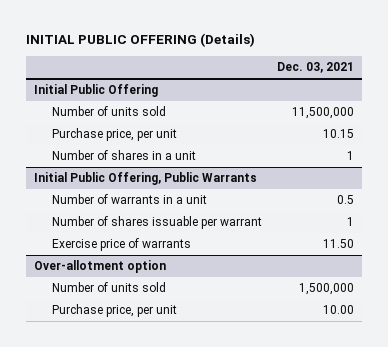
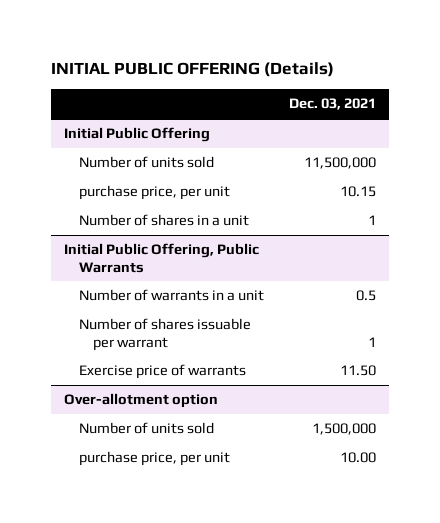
@ Initial Public Offering
- Purchase price, per unit | 10.15
+ purchase price, per unit | 10.15
@ Over-allotment option
- Purchase price, per unit | 10.00
+ purchase price, per unit | 10.00

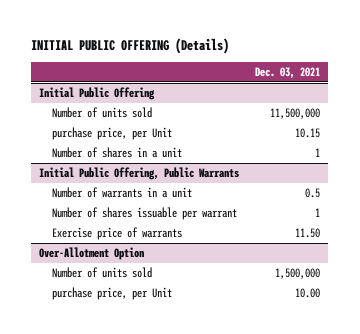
@ Initial Public Offering
- purchase price, per unit | 10.15
+ purchase price, per Unit | 10.15
- Over-allotment option
+ Over-Allotment Option
- purchase price, per unit | 10.00
+ purchase price, per Unit | 10.00

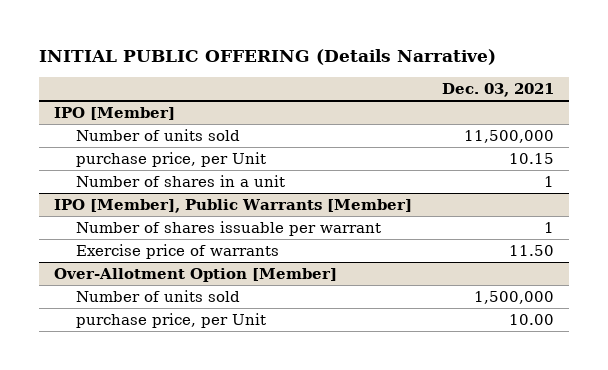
- INITIAL PUBLIC OFFERING (Details)
+ INITIAL PUBLIC OFFERING (Details Narrative)
- Initial Public Offering
+ IPO [Member]
- Initial Public Offering, Public Warrants
- Number of warrants in a unit | 0.5
+ IPO [Member], Public Warrants [Member]
- Over-Allotment Option
+ Over-Allotment Option [Member]

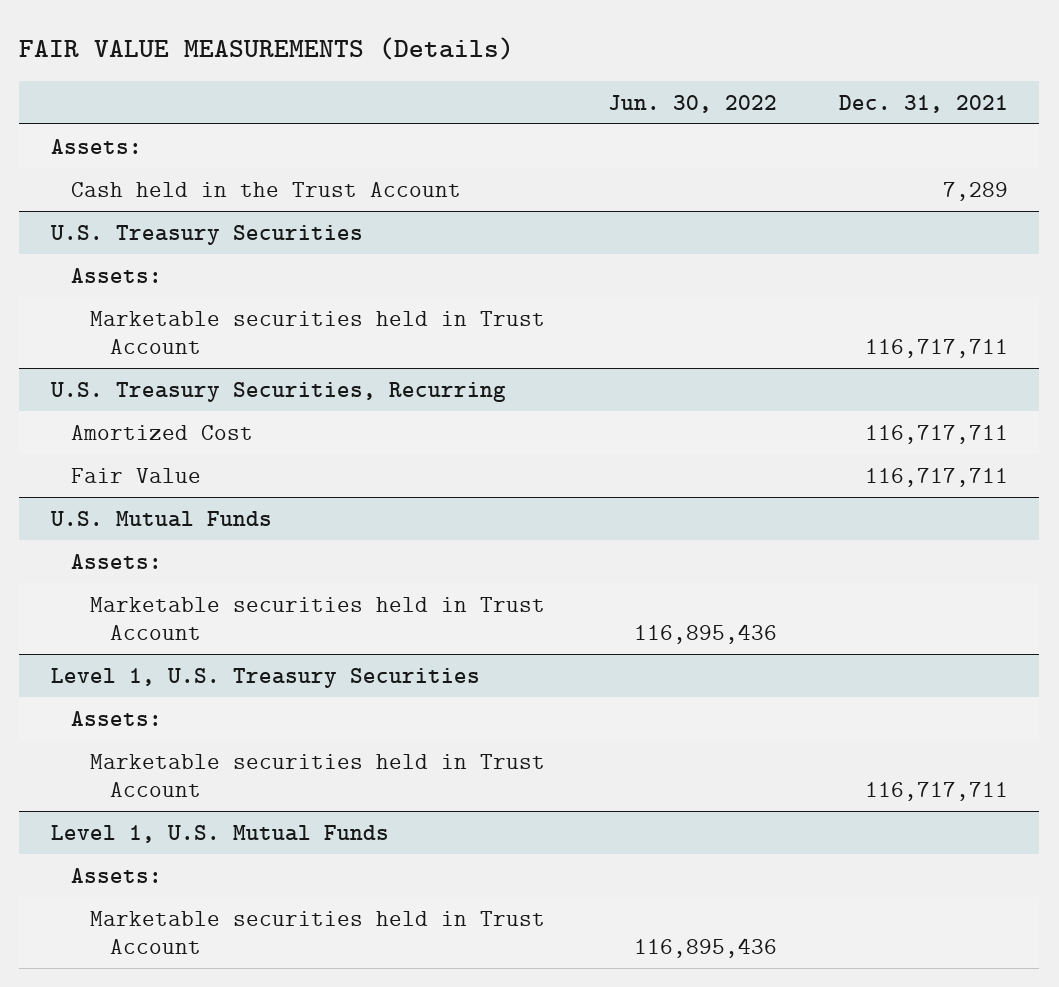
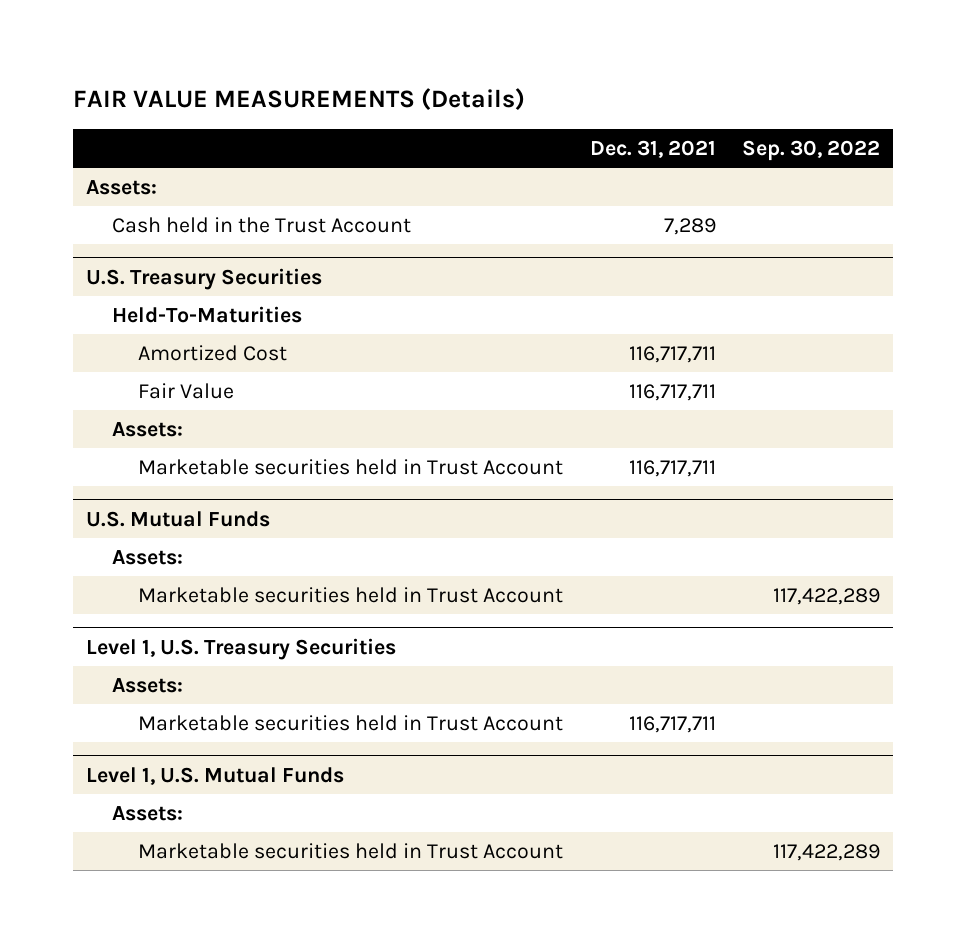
- | Jun. 30, 2022 | Dec. 31, 2021
+ | Dec. 31, 2021 | Sep. 30, 2022
- U.S. Treasury Securities, Recurring
@ U.S. Treasury Securities
+ Held-To-Maturities
moved down: Assets:
moved down: Marketable securities held in Trust Account | 116,717,711 |

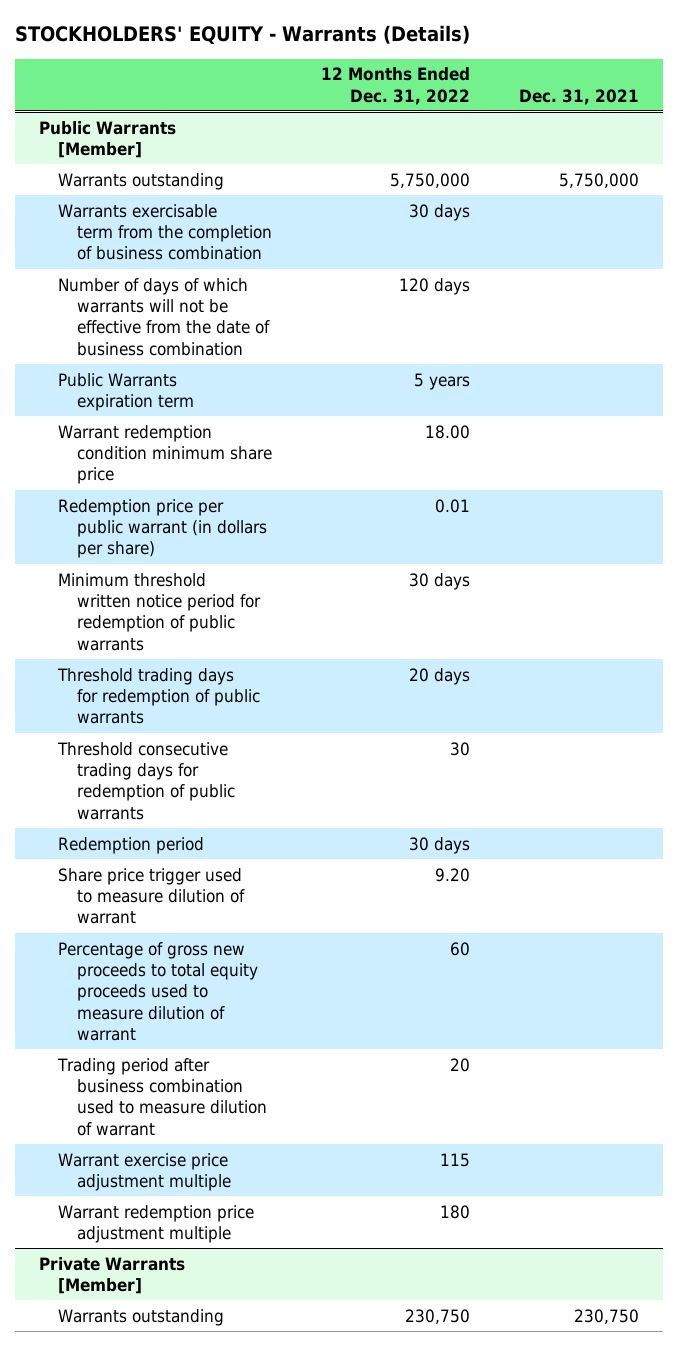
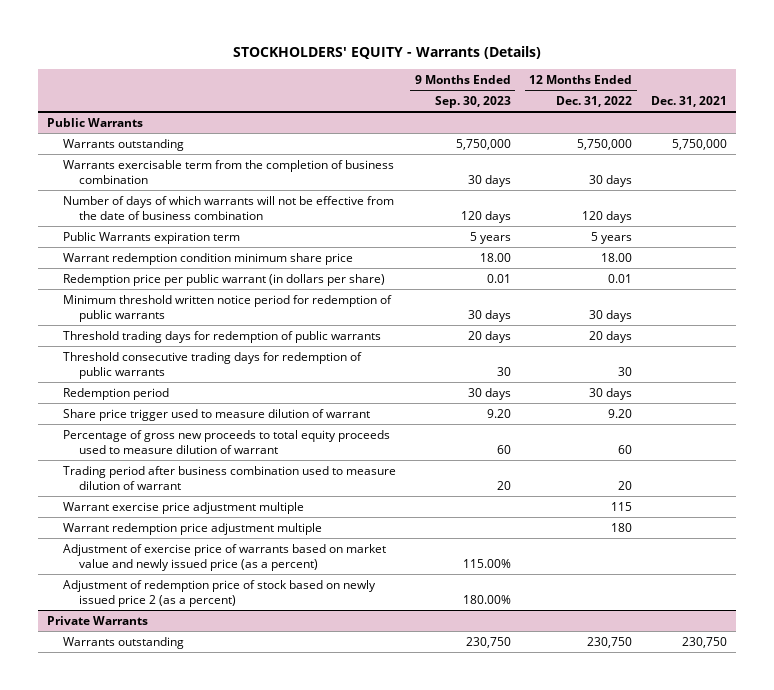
- | 12 Months Ended Dec. 31, 2022 | Dec. 31, 2021
+ | 9 Months Ended Sep. 30, 2023 | 12 Months Ended Dec. 31, 2022 | Dec. 31, 2021
- Public Warrants [Member]
+ Public Warrants
- Private Warrants [Member]
+ Adjustment of exercise price of warrants based on market value and newly issued price (as a percent) | 115.00% | |
+ Adjustment of redemption price of stock based on newly issued price 2 (as a percent) | 180.00% | |
+ Private Warrants

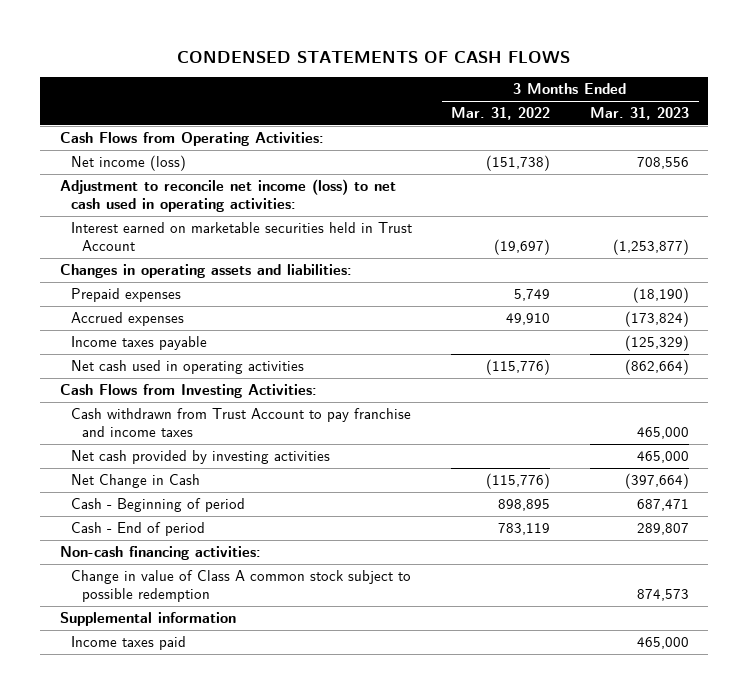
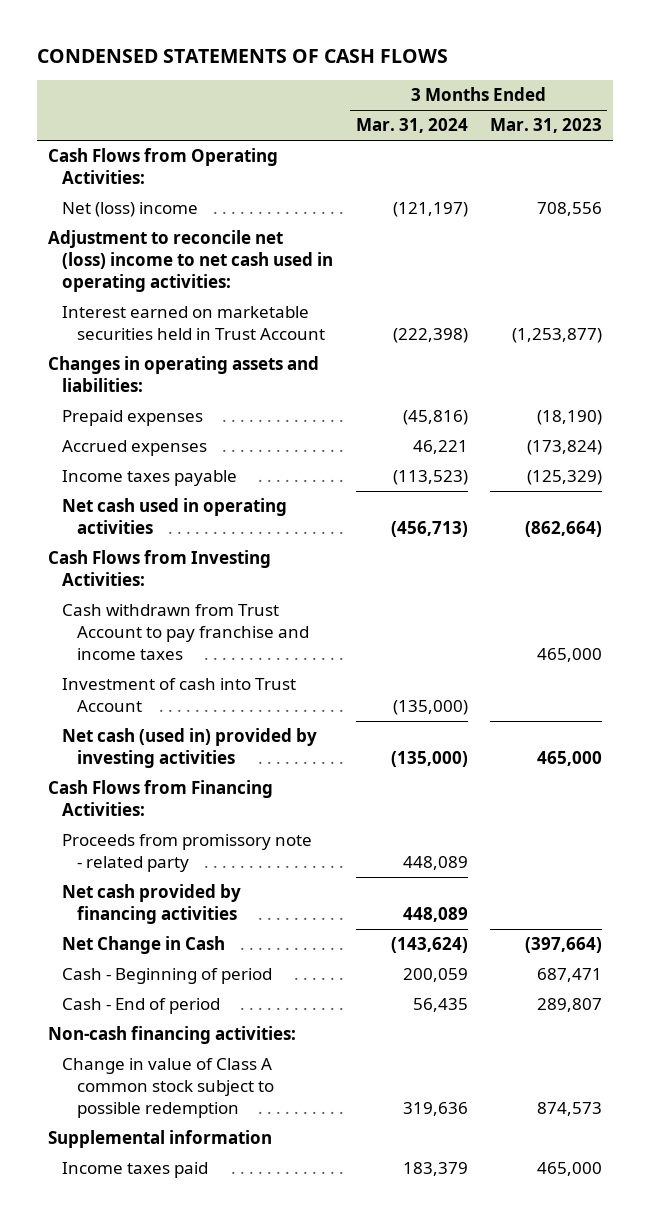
- | 3 Months Ended Mar. 31, 2022 | 3 Months Ended Mar. 31, 2023
+ | 3 Months Ended Mar. 31, 2024 | 3 Months Ended Mar. 31, 2023
- Net income (loss) | (151,738) | 708,556
- Adjustment to reconcile net income (loss) to net cash used in operating activities:
+ Net (loss) income | (121,197) | 708,556
+ Adjustment to reconcile net (loss) income to net cash used in operating activities:
- Net cash provided by investing activities | | 465,000
+ Investment of cash into Trust Account | (135,000) |
+ Net cash (used in) provided by investing activities | (135,000) | 465,000
+ Cash Flows from Financing Activities:
+ Proceeds from promissory note - related party | 448,089 |
+ Net cash provided by financing activities | 448,089 |

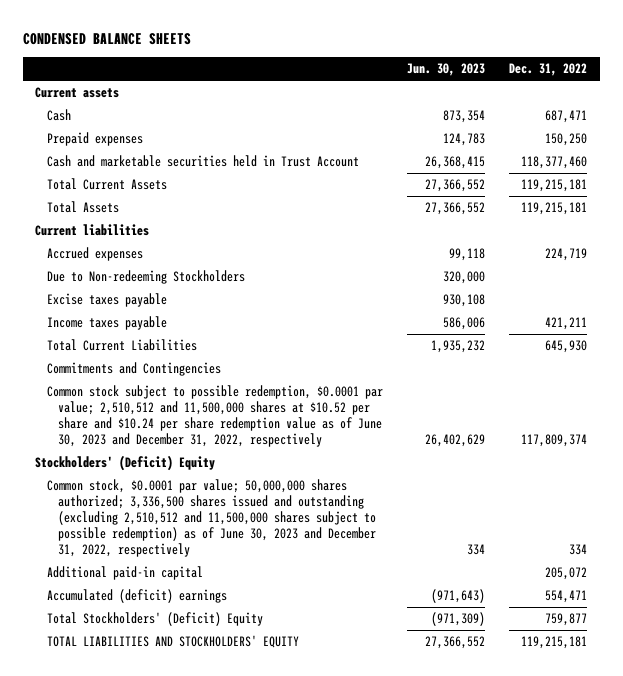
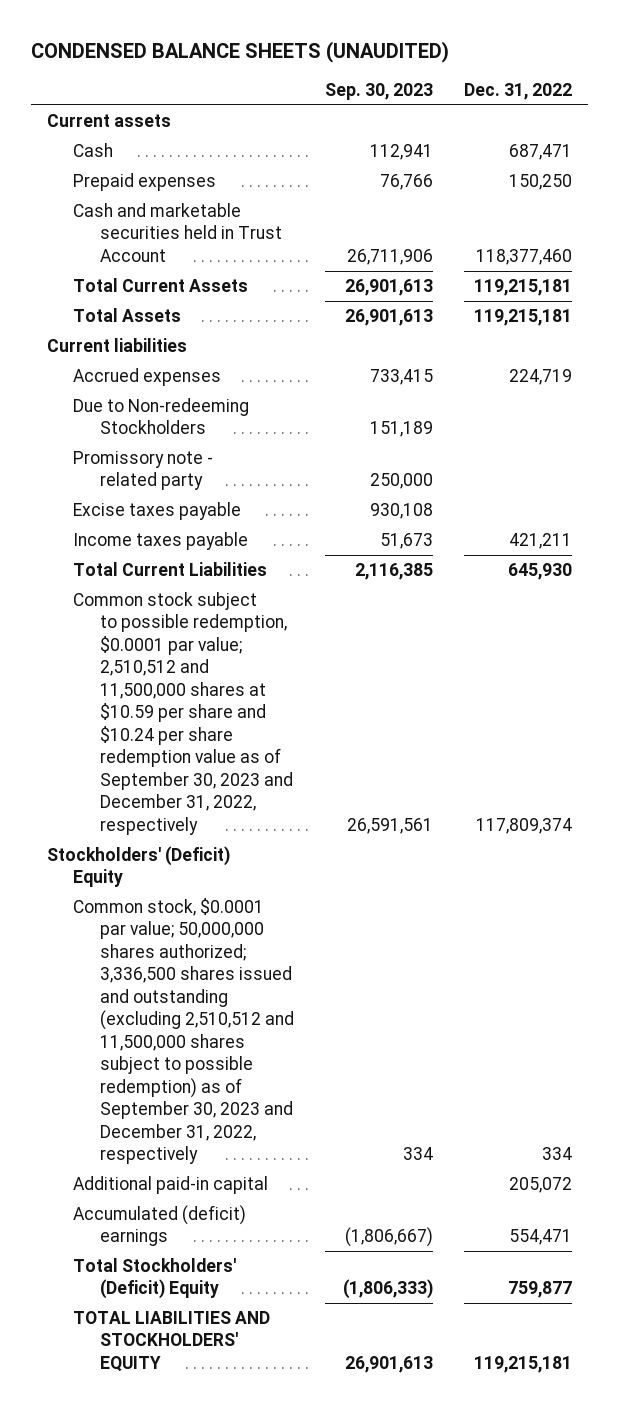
- CONDENSED BALANCE SHEETS
+ CONDENSED BALANCE SHEETS (UNAUDITED)
- | Jun. 30, 2023 | Dec. 31, 2022
+ | Sep. 30, 2023 | Dec. 31, 2022
+ Promissory note - related party | 250,000 |
- Commitments and Contingencies
- Common stock subject to possible redemption, $0.0001 par value; 2,510,512 and 11,500,000 shares at $10.52 per share and $10.24 per share redemption value as of June 30, 2023 and December 31, 2022, respectively | 26,402,629 | 117,809,374
+ Common stock subject to possible redemption, $0.0001 par value; 2,510,512 and 11,500,000 shares at $10.59 per share and $10.24 per share redemption value as of September 30, 2023 and December 31, 2022, respectively | 26,591,561 | 117,809,374
- Common stock, $0.0001 par value; 50,000,000 shares authorized; 3,336,500 shares issued and outstanding (excluding 2,510,512 and 11,500,000 shares subject to possible redemption) as of June 30, 2023 and December 31, 2022, respectively | 334 | 334
+ Common stock, $0.0001 par value; 50,000,000 shares authorized; 3,336,500 shares issued and outstanding (excluding 2,510,512 and 11,500,000 shares subject to possible redemption) as of September 30, 2023 and December 31, 2022, respectively | 334 | 334

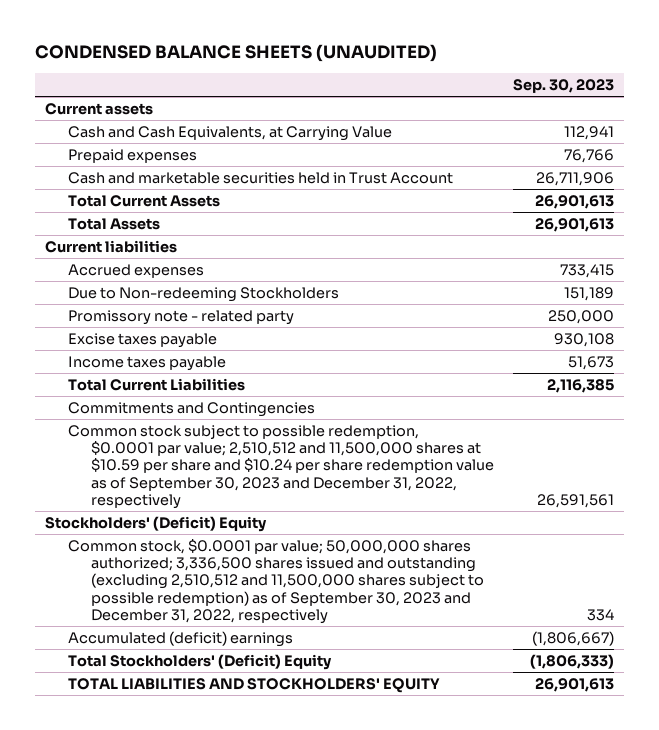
- | Sep. 30, 2023 | Dec. 31, 2022
+ | Sep. 30, 2023
- Cash | 112,941 | 687,471
+ Cash and Cash Equivalents, at Carrying Value | 112,941
+ Commitments and Contingencies
- Additional paid-in capital | | 205,072

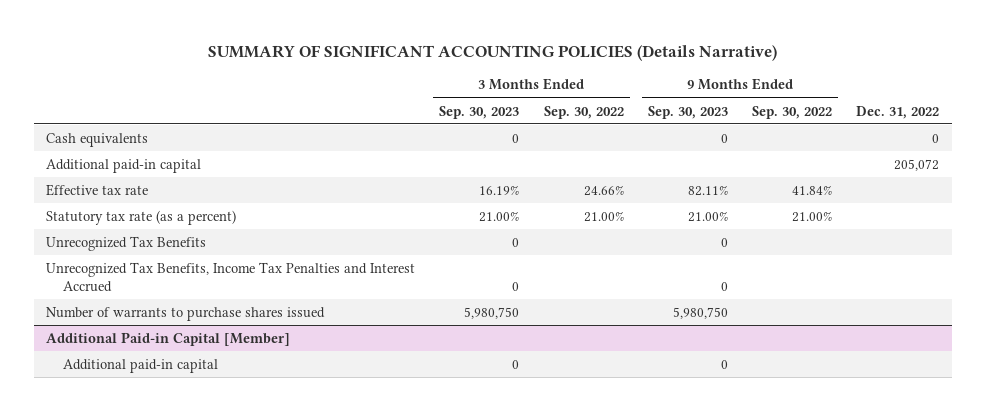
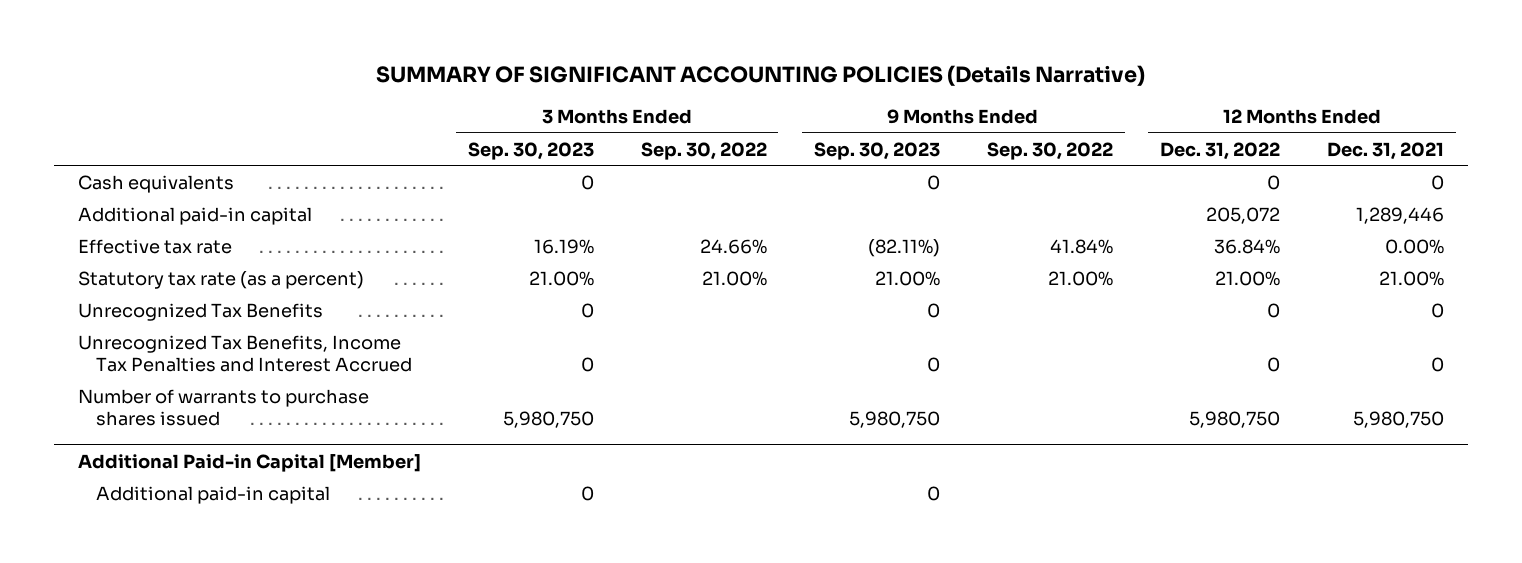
- | 3 Months Ended Sep. 30, 2023 | 3 Months Ended Sep. 30, 2022 | 9 Months Ended Sep. 30, 2023 | 9 Months Ended Sep. 30, 2022 | Dec. 31, 2022
+ | 3 Months Ended Sep. 30, 2023 | 3 Months Ended Sep. 30, 2022 | 9 Months Ended Sep. 30, 2023 | 9 Months Ended Sep. 30, 2022 | 12 Months Ended Dec. 31, 2022 | 12 Months Ended Dec. 31, 2021
- Effective tax rate | 16.19% | 24.66% | 82.11% | 41.84% |
+ Effective tax rate | 16.19% | 24.66% | (82.11%) | 41.84% | 36.84% | 0.00%

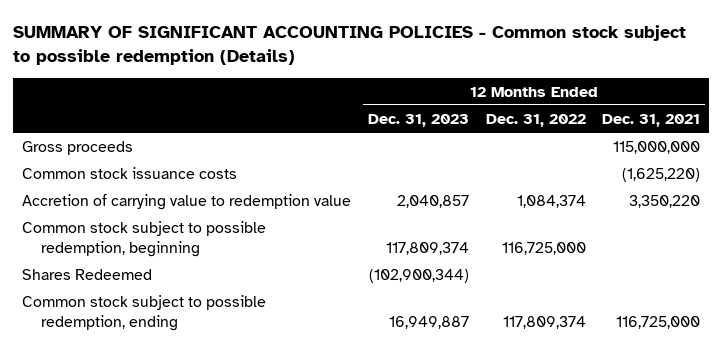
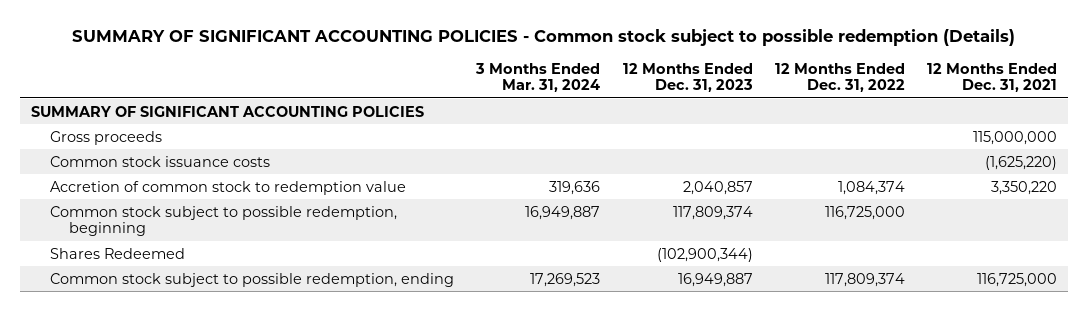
- | 12 Months Ended Dec. 31, 2023 | 12 Months Ended Dec. 31, 2022 | 12 Months Ended Dec. 31, 2021
+ | 3 Months Ended Mar. 31, 2024 | 12 Months Ended Dec. 31, 2023 | 12 Months Ended Dec. 31, 2022 | 12 Months Ended Dec. 31, 2021
+ SUMMARY OF SIGNIFICANT ACCOUNTING POLICIES
- Accretion of carrying value to redemption value | 2,040,857 | 1,084,374 | 3,350,220
+ Accretion of common stock to redemption value | 319,636 | 2,040,857 | 1,084,374 | 3,350,220

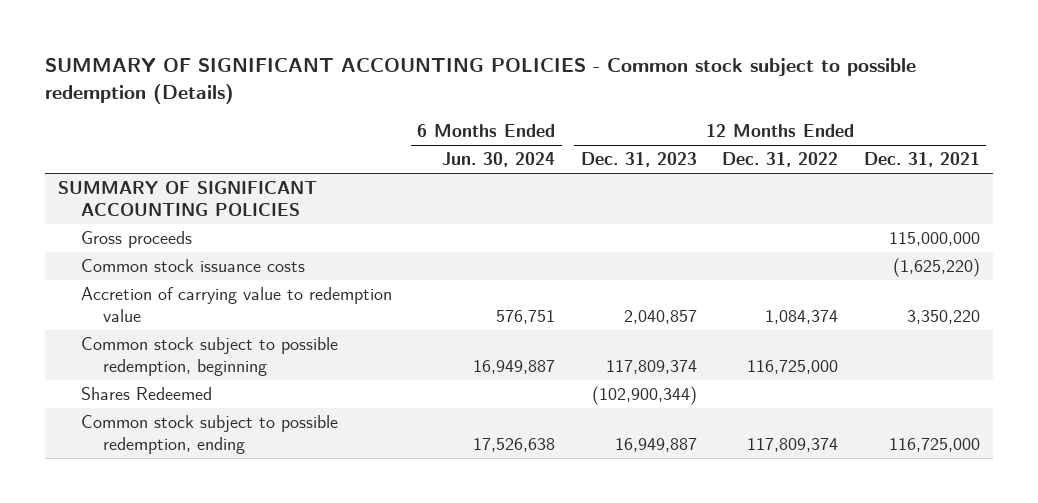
- | 3 Months Ended Mar. 31, 2024 | 12 Months Ended Dec. 31, 2023 | 12 Months Ended Dec. 31, 2022 | 12 Months Ended Dec. 31, 2021
+ | 6 Months Ended Jun. 30, 2024 | 12 Months Ended Dec. 31, 2023 | 12 Months Ended Dec. 31, 2022 | 12 Months Ended Dec. 31, 2021
- Accretion of common stock to redemption value | 319,636 | 2,040,857 | 1,084,374 | 3,350,220
+ Accretion of carrying value to redemption value | 576,751 | 2,040,857 | 1,084,374 | 3,350,220

